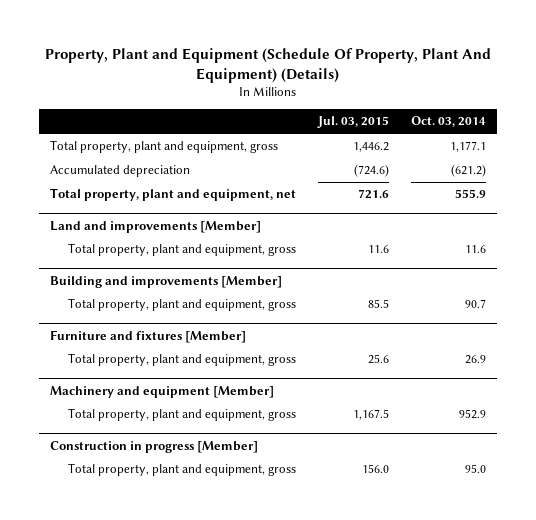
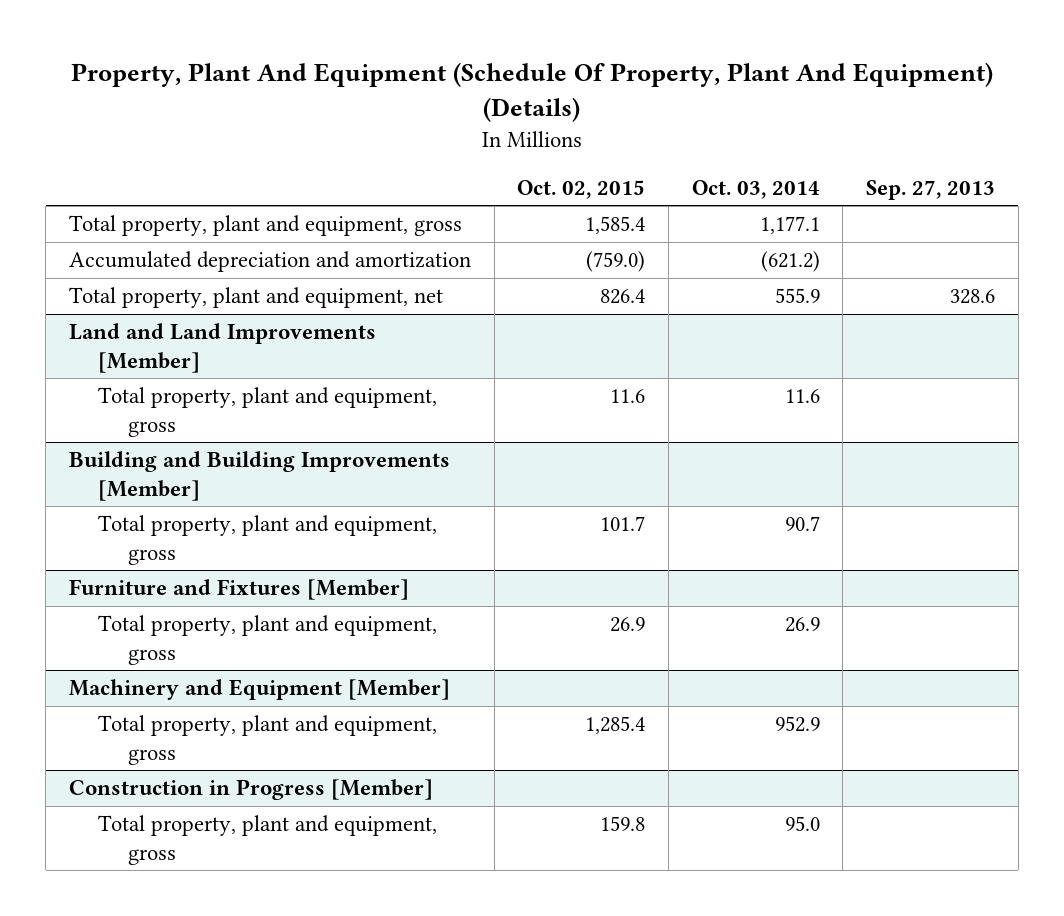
- Property, Plant and Equipment (Schedule Of Property, Plant And Equipment) (Details)
+ Property, Plant And Equipment (Schedule Of Property, Plant And Equipment) (Details)
- | Jul. 03, 2015 | Oct. 03, 2014
+ | Oct. 02, 2015 | Oct. 03, 2014 | Sep. 27, 2013
- Accumulated depreciation | (724.6) | (621.2)
+ Accumulated depreciation and amortization | (759.0) | (621.2) |
- Land and improvements [Member]
+ Land and Land Improvements [Member]
- Building and improvements [Member]
+ Building and Building Improvements [Member]
- Furniture and fixtures [Member]
+ Furniture and Fixtures [Member]
- Machinery and equipment [Member]
+ Machinery and Equipment [Member]
- Construction in progress [Member]
+ Construction in Progress [Member]

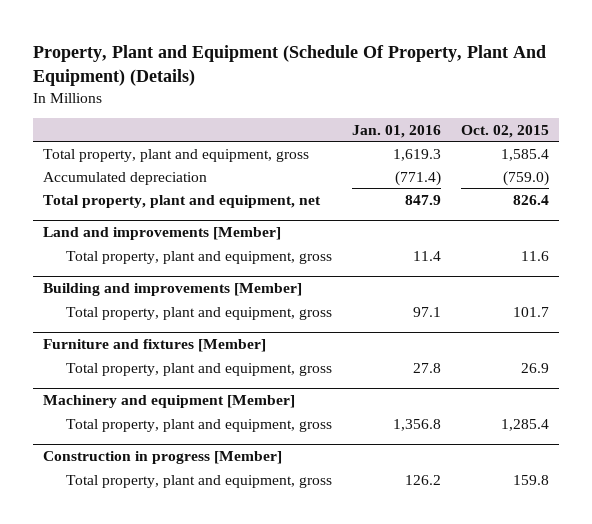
- Property, Plant And Equipment (Schedule Of Property, Plant And Equipment) (Details)
+ Property, Plant and Equipment (Schedule Of Property, Plant And Equipment) (Details)
- | Oct. 02, 2015 | Oct. 03, 2014 | Sep. 27, 2013
+ | Jan. 01, 2016 | Oct. 02, 2015
- Accumulated depreciation and amortization | (759.0) | (621.2) |
+ Accumulated depreciation | (771.4) | (759.0)
- Land and Land Improvements [Member]
+ Land and improvements [Member]
- Building and Building Improvements [Member]
+ Building and improvements [Member]
- Furniture and Fixtures [Member]
+ Furniture and fixtures [Member]
- Machinery and Equipment [Member]
+ Machinery and equipment [Member]
- Construction in Progress [Member]
+ Construction in progress [Member]

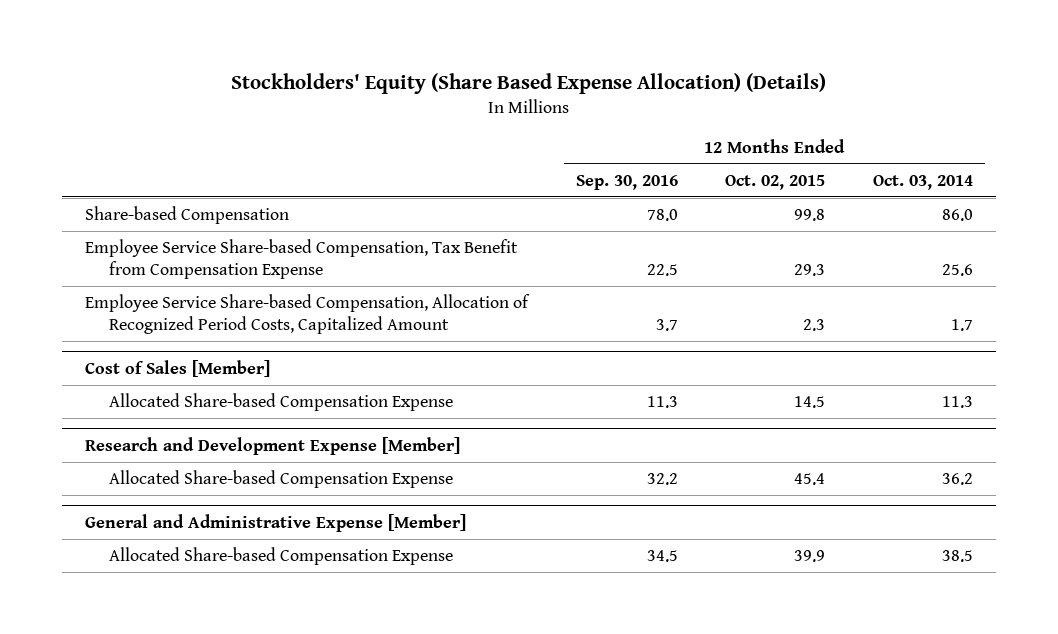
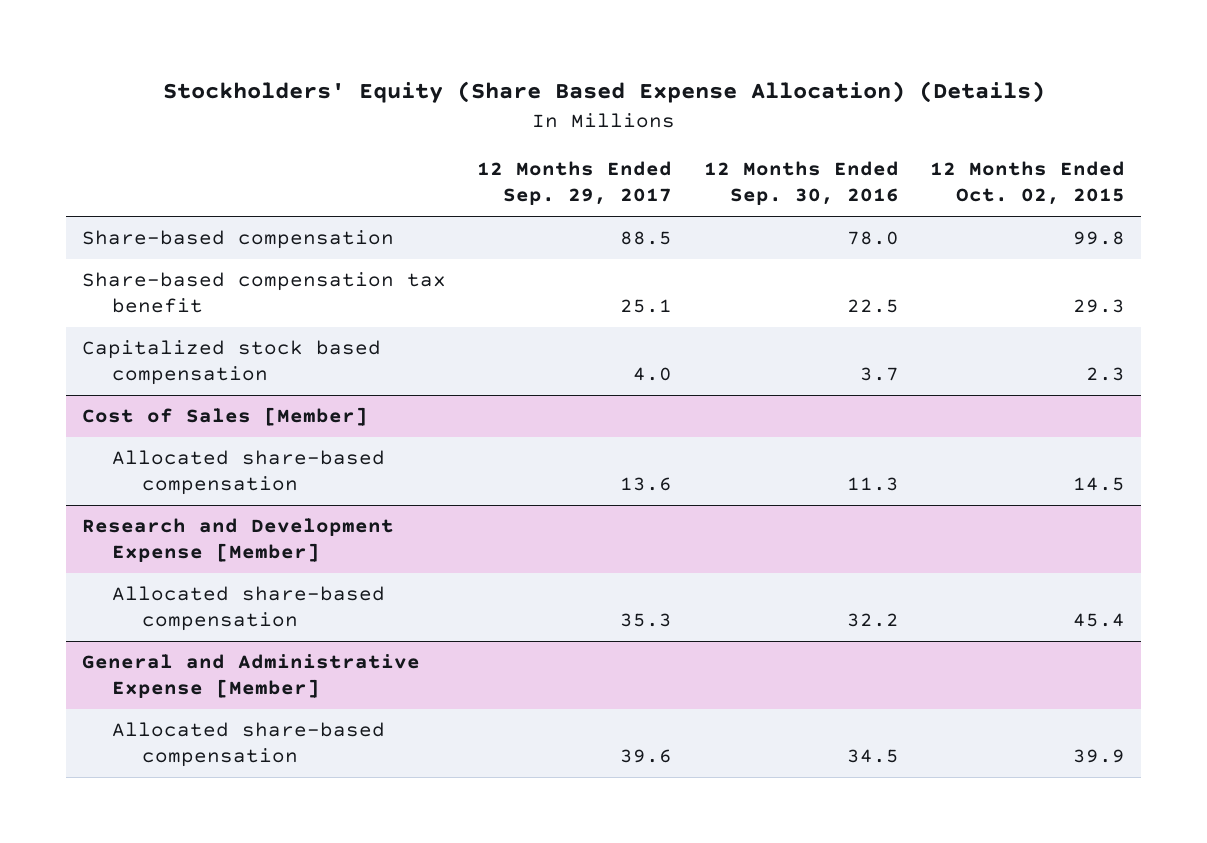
- | 12 Months Ended Sep. 30, 2016 | 12 Months Ended Oct. 02, 2015 | 12 Months Ended Oct. 03, 2014
+ | 12 Months Ended Sep. 29, 2017 | 12 Months Ended Sep. 30, 2016 | 12 Months Ended Oct. 02, 2015
- Share-based Compensation | 78.0 | 99.8 | 86.0
- Employee Service Share-based Compensation, Tax Benefit from Compensation Expense | 22.5 | 29.3 | 25.6
- Employee Service Share-based Compensation, Allocation of Recognized Period Costs, Capitalized Amount | 3.7 | 2.3 | 1.7
+ Share-based compensation | 88.5 | 78.0 | 99.8
+ Share-based compensation tax benefit | 25.1 | 22.5 | 29.3
+ Capitalized stock based compensation | 4.0 | 3.7 | 2.3
@ Cost of Sales [Member]
- Allocated Share-based Compensation Expense | 11.3 | 14.5 | 11.3
+ Allocated share-based compensation | 13.6 | 11.3 | 14.5
@ Research and Development Expense [Member]
- Allocated Share-based Compensation Expense | 32.2 | 45.4 | 36.2
+ Allocated share-based compensation | 35.3 | 32.2 | 45.4
@ General and Administrative Expense [Member]
- Allocated Share-based Compensation Expense | 34.5 | 39.9 | 38.5
+ Allocated share-based compensation | 39.6 | 34.5 | 39.9

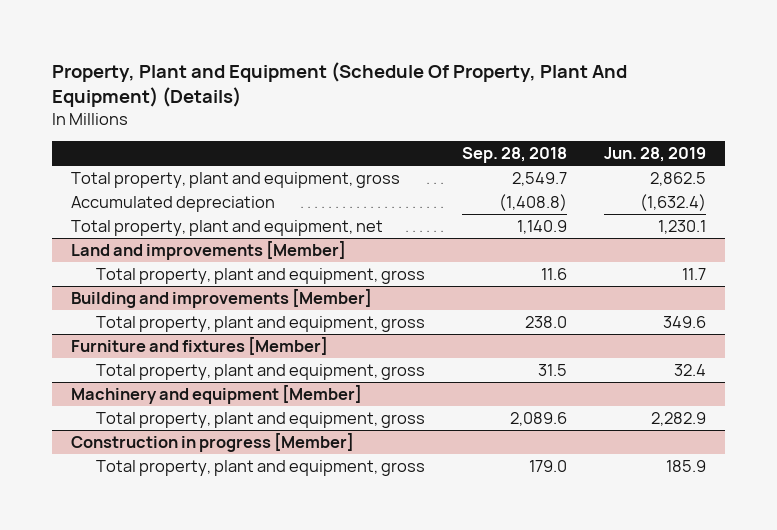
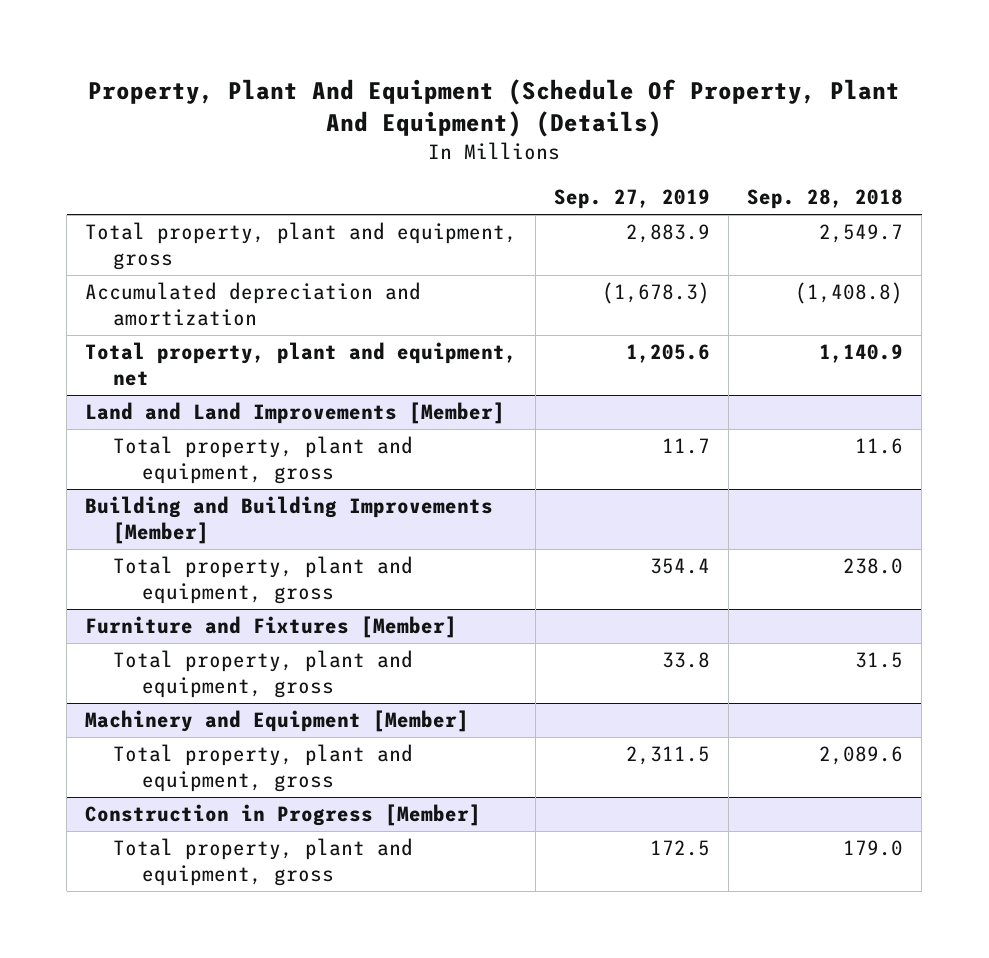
- Property, Plant and Equipment (Schedule Of Property, Plant And Equipment) (Details)
+ Property, Plant And Equipment (Schedule Of Property, Plant And Equipment) (Details)
- | Sep. 28, 2018 | Jun. 28, 2019
+ | Sep. 27, 2019 | Sep. 28, 2018
- Accumulated depreciation | (1,408.8) | (1,632.4)
+ Accumulated depreciation and amortization | (1,678.3) | (1,408.8)
- Land and improvements [Member]
+ Land and Land Improvements [Member]
- Building and improvements [Member]
+ Building and Building Improvements [Member]
- Furniture and fixtures [Member]
+ Furniture and Fixtures [Member]
- Machinery and equipment [Member]
+ Machinery and Equipment [Member]
- Construction in progress [Member]
+ Construction in Progress [Member]

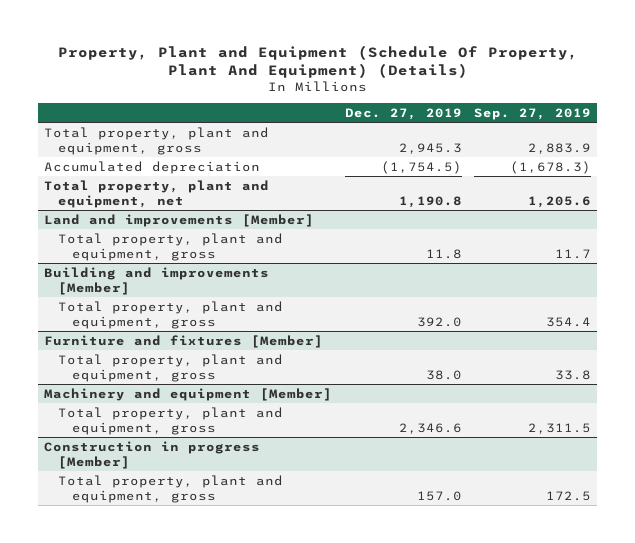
- Property, Plant And Equipment (Schedule Of Property, Plant And Equipment) (Details)
+ Property, Plant and Equipment (Schedule Of Property, Plant And Equipment) (Details)
- | Sep. 27, 2019 | Sep. 28, 2018
+ | Dec. 27, 2019 | Sep. 27, 2019
- Accumulated depreciation and amortization | (1,678.3) | (1,408.8)
+ Accumulated depreciation | (1,754.5) | (1,678.3)
- Land and Land Improvements [Member]
+ Land and improvements [Member]
- Building and Building Improvements [Member]
+ Building and improvements [Member]
- Furniture and Fixtures [Member]
+ Furniture and fixtures [Member]
- Machinery and Equipment [Member]
+ Machinery and equipment [Member]
- Construction in Progress [Member]
+ Construction in progress [Member]

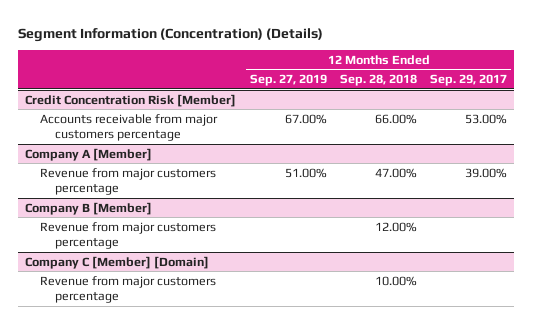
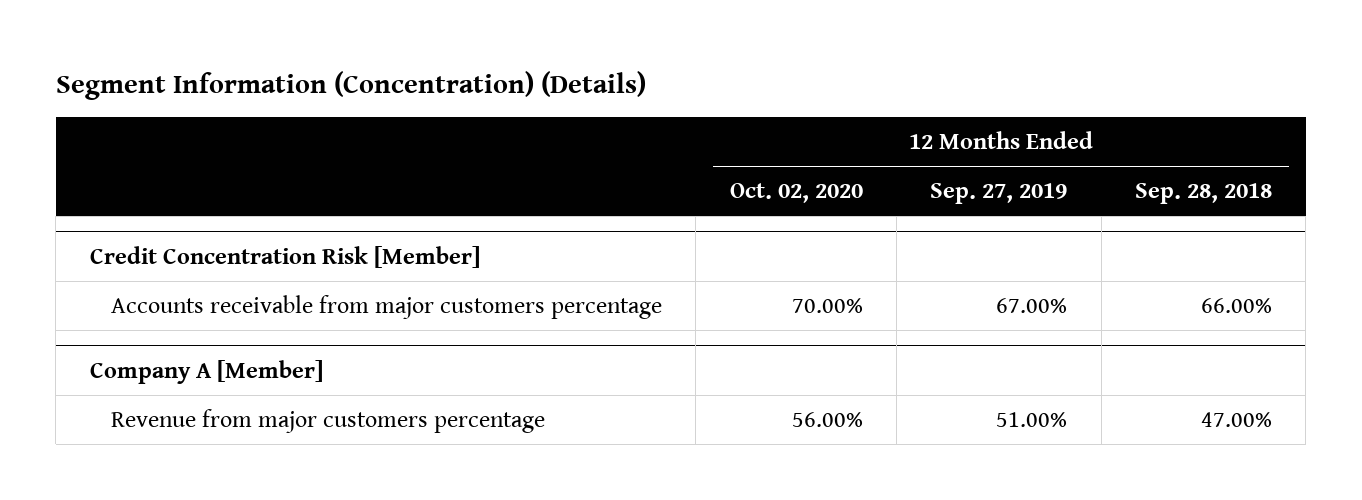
- | 12 Months Ended Sep. 27, 2019 | 12 Months Ended Sep. 28, 2018 | 12 Months Ended Sep. 29, 2017
+ | 12 Months Ended Oct. 02, 2020 | 12 Months Ended Sep. 27, 2019 | 12 Months Ended Sep. 28, 2018
- Company B [Member]
- Revenue from major customers percentage | | 12.00% |
- Company C [Member] [Domain]
- Revenue from major customers percentage | | 10.00% |

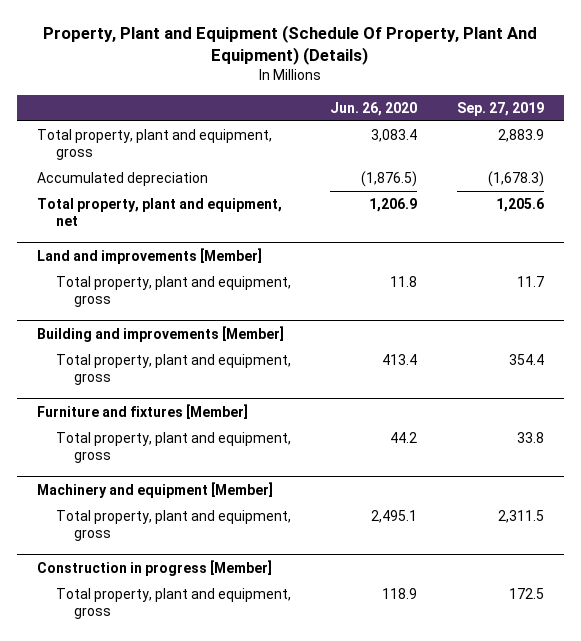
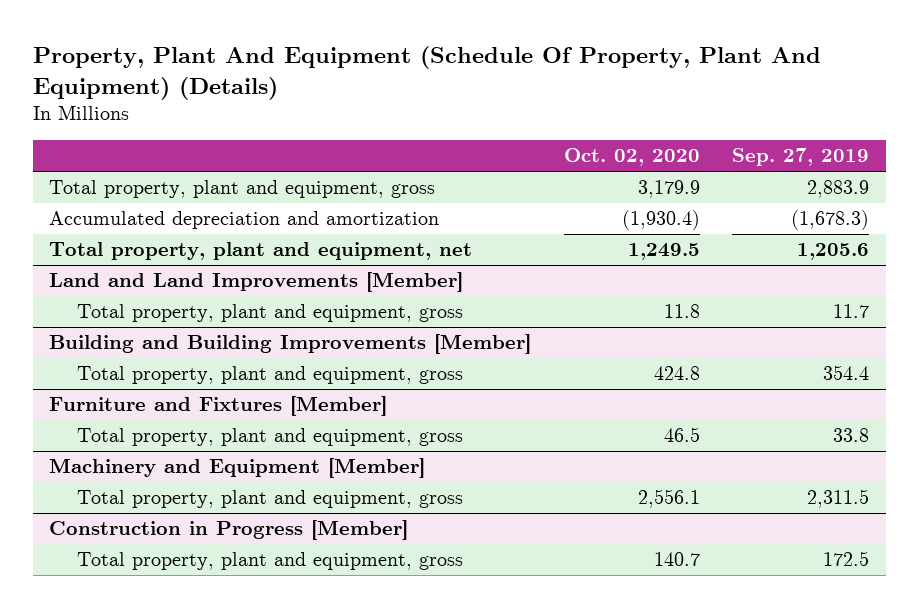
- Property, Plant and Equipment (Schedule Of Property, Plant And Equipment) (Details)
+ Property, Plant And Equipment (Schedule Of Property, Plant And Equipment) (Details)
- | Jun. 26, 2020 | Sep. 27, 2019
+ | Oct. 02, 2020 | Sep. 27, 2019
- Accumulated depreciation | (1,876.5) | (1,678.3)
+ Accumulated depreciation and amortization | (1,930.4) | (1,678.3)
- Land and improvements [Member]
+ Land and Land Improvements [Member]
- Building and improvements [Member]
+ Building and Building Improvements [Member]
- Furniture and fixtures [Member]
+ Furniture and Fixtures [Member]
- Machinery and equipment [Member]
+ Machinery and Equipment [Member]
- Construction in progress [Member]
+ Construction in Progress [Member]

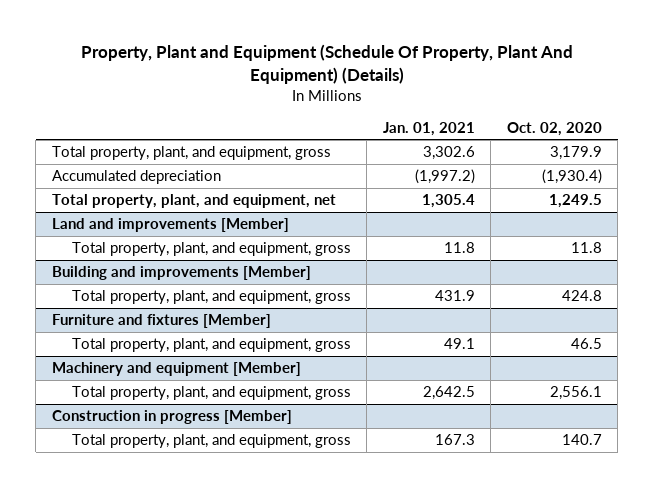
- Property, Plant And Equipment (Schedule Of Property, Plant And Equipment) (Details)
+ Property, Plant and Equipment (Schedule Of Property, Plant And Equipment) (Details)
- | Oct. 02, 2020 | Sep. 27, 2019
+ | Jan. 01, 2021 | Oct. 02, 2020
- Total property, plant and equipment, gross | 3,179.9 | 2,883.9
- Accumulated depreciation and amortization | (1,930.4) | (1,678.3)
- Total property, plant and equipment, net | 1,249.5 | 1,205.6
- Land and Land Improvements [Member]
- Total property, plant and equipment, gross | 11.8 | 11.7
- Building and Building Improvements [Member]
- Total property, plant and equipment, gross | 424.8 | 354.4
- Furniture and Fixtures [Member]
- Total property, plant and equipment, gross | 46.5 | 33.8
- Machinery and Equipment [Member]
- Total property, plant and equipment, gross | 2,556.1 | 2,311.5
- Construction in Progress [Member]
- Total property, plant and equipment, gross | 140.7 | 172.5
+ Total property, plant, and equipment, gross | 3,302.6 | 3,179.9
+ Accumulated depreciation | (1,997.2) | (1,930.4)
+ Total property, plant, and equipment, net | 1,305.4 | 1,249.5
+ Land and improvements [Member]
+ Total property, plant, and equipment, gross | 11.8 | 11.8
+ Building and improvements [Member]
+ Total property, plant, and equipment, gross | 431.9 | 424.8
+ Furniture and fixtures [Member]
+ Total property, plant, and equipment, gross | 49.1 | 46.5
+ Machinery and equipment [Member]
+ Total property, plant, and equipment, gross | 2,642.5 | 2,556.1
+ Construction in progress [Member]
+ Total property, plant, and equipment, gross | 167.3 | 140.7

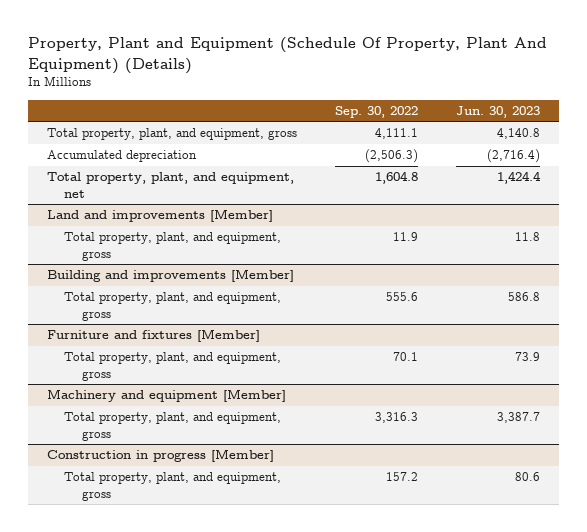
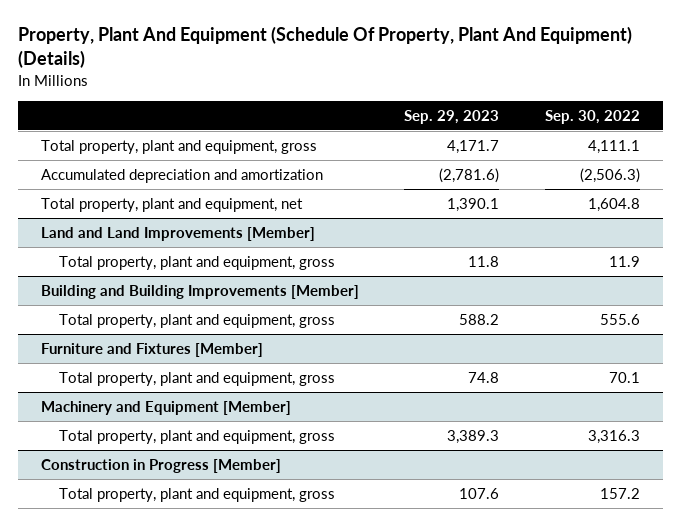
- Property, Plant and Equipment (Schedule Of Property, Plant And Equipment) (Details)
+ Property, Plant And Equipment (Schedule Of Property, Plant And Equipment) (Details)
- | Sep. 30, 2022 | Jun. 30, 2023
+ | Sep. 29, 2023 | Sep. 30, 2022
- Total property, plant, and equipment, gross | 4,111.1 | 4,140.8
- Accumulated depreciation | (2,506.3) | (2,716.4)
- Total property, plant, and equipment, net | 1,604.8 | 1,424.4
- Land and improvements [Member]
- Total property, plant, and equipment, gross | 11.9 | 11.8
- Building and improvements [Member]
- Total property, plant, and equipment, gross | 555.6 | 586.8
- Furniture and fixtures [Member]
- Total property, plant, and equipment, gross | 70.1 | 73.9
- Machinery and equipment [Member]
- Total property, plant, and equipment, gross | 3,316.3 | 3,387.7
- Construction in progress [Member]
- Total property, plant, and equipment, gross | 157.2 | 80.6
+ Total property, plant and equipment, gross | 4,171.7 | 4,111.1
+ Accumulated depreciation and amortization | (2,781.6) | (2,506.3)
+ Total property, plant and equipment, net | 1,390.1 | 1,604.8
+ Land and Land Improvements [Member]
+ Total property, plant and equipment, gross | 11.8 | 11.9
+ Building and Building Improvements [Member]
+ Total property, plant and equipment, gross | 588.2 | 555.6
+ Furniture and Fixtures [Member]
+ Total property, plant and equipment, gross | 74.8 | 70.1
+ Machinery and Equipment [Member]
+ Total property, plant and equipment, gross | 3,389.3 | 3,316.3
+ Construction in Progress [Member]
+ Total property, plant and equipment, gross | 107.6 | 157.2

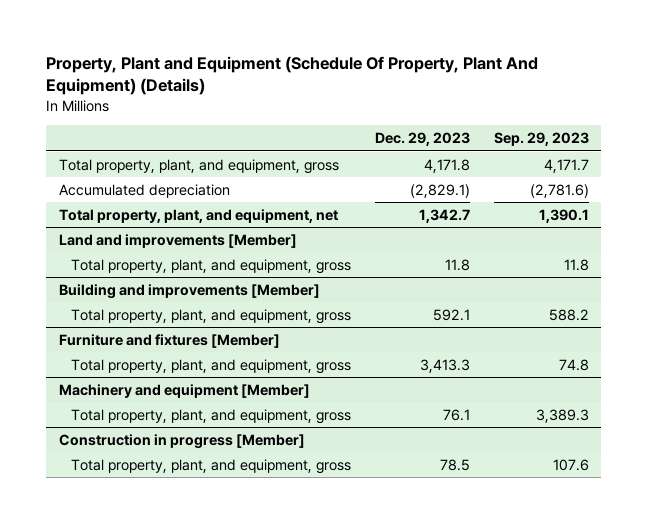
- Property, Plant And Equipment (Schedule Of Property, Plant And Equipment) (Details)
+ Property, Plant and Equipment (Schedule Of Property, Plant And Equipment) (Details)
- | Sep. 29, 2023 | Sep. 30, 2022
+ | Dec. 29, 2023 | Sep. 29, 2023
- Total property, plant and equipment, gross | 4,171.7 | 4,111.1
- Accumulated depreciation and amortization | (2,781.6) | (2,506.3)
- Total property, plant and equipment, net | 1,390.1 | 1,604.8
- Land and Land Improvements [Member]
- Total property, plant and equipment, gross | 11.8 | 11.9
- Building and Building Improvements [Member]
- Total property, plant and equipment, gross | 588.2 | 555.6
- Furniture and Fixtures [Member]
- Total property, plant and equipment, gross | 74.8 | 70.1
- Machinery and Equipment [Member]
- Total property, plant and equipment, gross | 3,389.3 | 3,316.3
- Construction in Progress [Member]
- Total property, plant and equipment, gross | 107.6 | 157.2
+ Total property, plant, and equipment, gross | 4,171.8 | 4,171.7
+ Accumulated depreciation | (2,829.1) | (2,781.6)
+ Total property, plant, and equipment, net | 1,342.7 | 1,390.1
+ Land and improvements [Member]
+ Total property, plant, and equipment, gross | 11.8 | 11.8
+ Building and improvements [Member]
+ Total property, plant, and equipment, gross | 592.1 | 588.2
+ Furniture and fixtures [Member]
+ Total property, plant, and equipment, gross | 3,413.3 | 74.8
+ Machinery and equipment [Member]
+ Total property, plant, and equipment, gross | 76.1 | 3,389.3
+ Construction in progress [Member]
+ Total property, plant, and equipment, gross | 78.5 | 107.6

